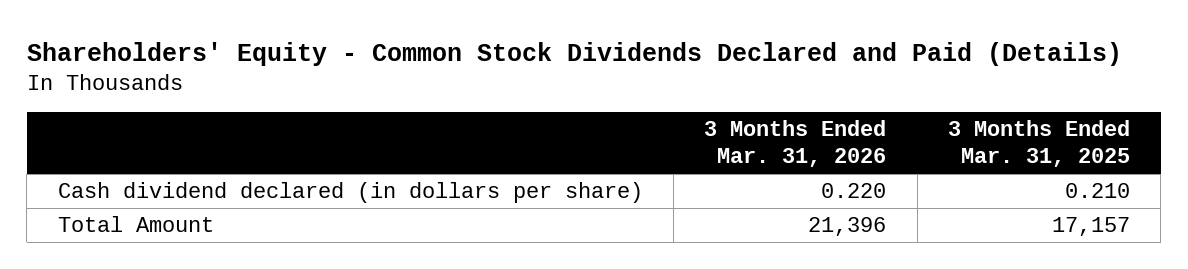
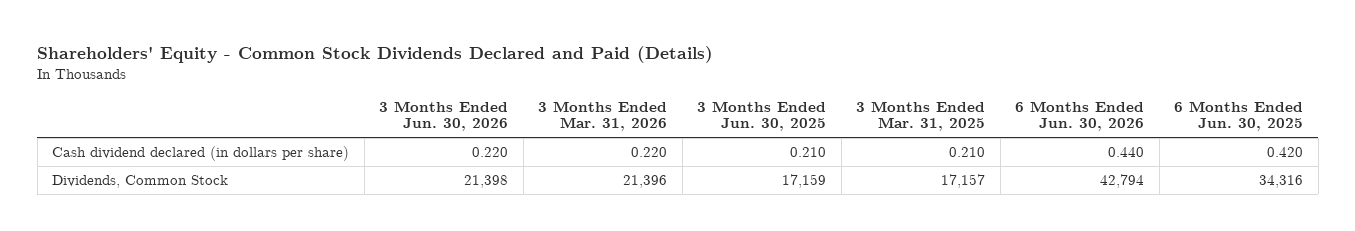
- | 3 Months Ended Mar. 31, 2026 | 3 Months Ended Mar. 31, 2025
+ | 3 Months Ended Jun. 30, 2026 | 3 Months Ended Mar. 31, 2026 | 3 Months Ended Jun. 30, 2025 | 3 Months Ended Mar. 31, 2025 | 6 Months Ended Jun. 30, 2026 | 6 Months Ended Jun. 30, 2025
- Total Amount | 21,396 | 17,157
+ Dividends, Common Stock | 21,398 | 21,396 | 17,159 | 17,157 | 42,794 | 34,316

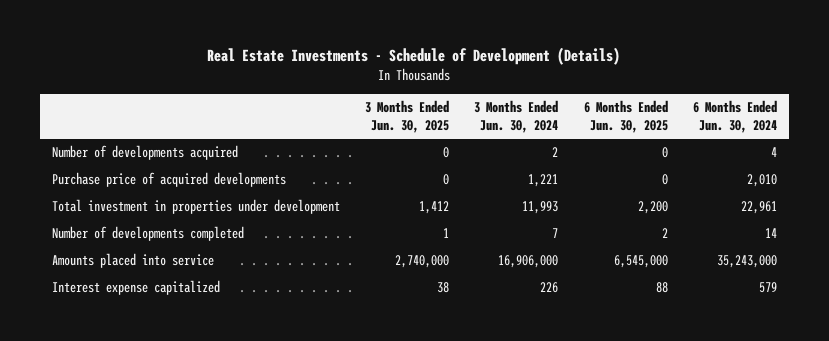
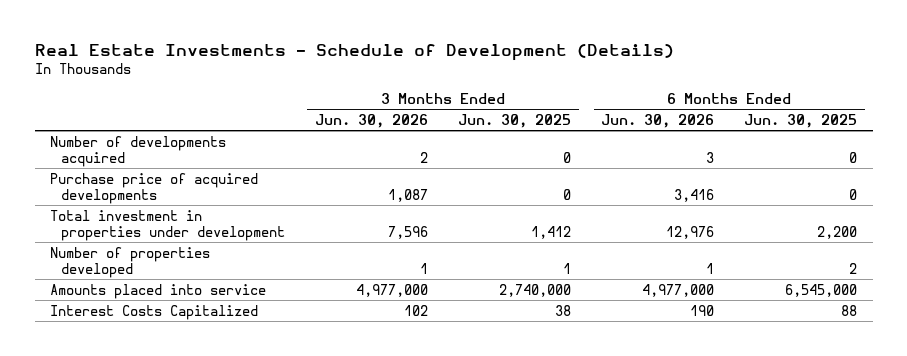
- | 3 Months Ended Jun. 30, 2025 | 3 Months Ended Jun. 30, 2024 | 6 Months Ended Jun. 30, 2025 | 6 Months Ended Jun. 30, 2024
+ | 3 Months Ended Jun. 30, 2026 | 3 Months Ended Jun. 30, 2025 | 6 Months Ended Jun. 30, 2026 | 6 Months Ended Jun. 30, 2025
- Number of developments completed | 1 | 7 | 2 | 14
+ Number of properties developed | 1 | 1 | 1 | 2
- Interest expense capitalized | 38 | 226 | 88 | 579
+ Interest Costs Capitalized | 102 | 38 | 190 | 88

